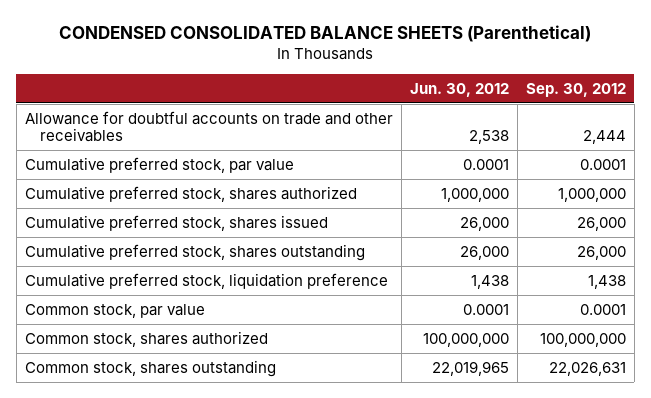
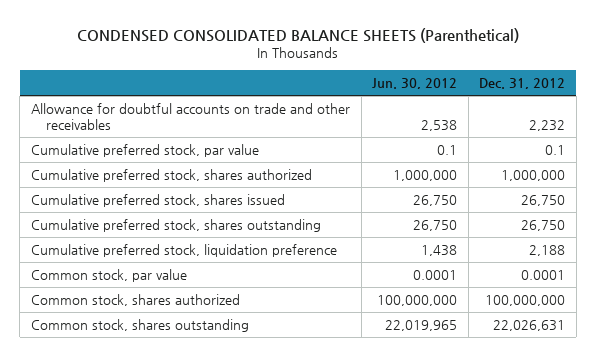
- | Jun. 30, 2012 | Sep. 30, 2012
+ | Jun. 30, 2012 | Dec. 31, 2012
- Cumulative preferred stock, par value | 0.0001 | 0.0001
+ Cumulative preferred stock, par value | 0.1 | 0.1
- Cumulative preferred stock, shares issued | 26,000 | 26,000
- Cumulative preferred stock, shares outstanding | 26,000 | 26,000
+ Cumulative preferred stock, shares issued | 26,750 | 26,750
+ Cumulative preferred stock, shares outstanding | 26,750 | 26,750

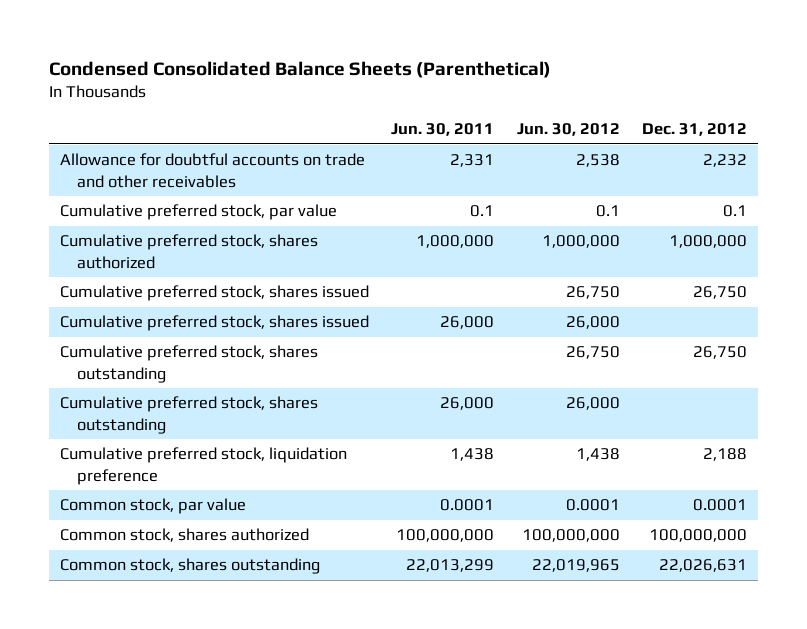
- CONDENSED CONSOLIDATED BALANCE SHEETS (Parenthetical)
+ Condensed Consolidated Balance Sheets (Parenthetical)
- | Jun. 30, 2012 | Dec. 31, 2012
+ | Jun. 30, 2011 | Jun. 30, 2012 | Dec. 31, 2012
+ Cumulative preferred stock, shares issued | 26,000 | 26,000 |
+ Cumulative preferred stock, shares outstanding | 26,000 | 26,000 |

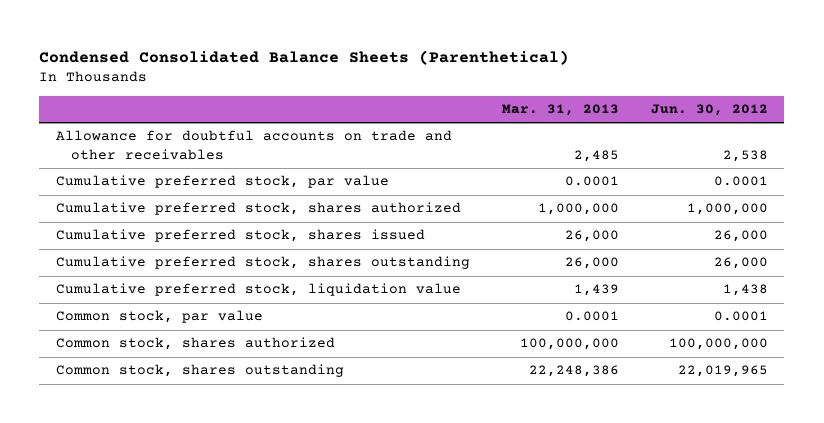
- | Jun. 30, 2011 | Jun. 30, 2012 | Dec. 31, 2012
+ | Mar. 31, 2013 | Jun. 30, 2012
- Cumulative preferred stock, par value | 0.1 | 0.1 | 0.1
+ Cumulative preferred stock, par value | 0.0001 | 0.0001
- Cumulative preferred stock, shares issued | | 26,750 | 26,750
- Cumulative preferred stock, shares outstanding | | 26,750 | 26,750
- Cumulative preferred stock, liquidation preference | 1,438 | 1,438 | 2,188
+ Cumulative preferred stock, liquidation value | 1,439 | 1,438

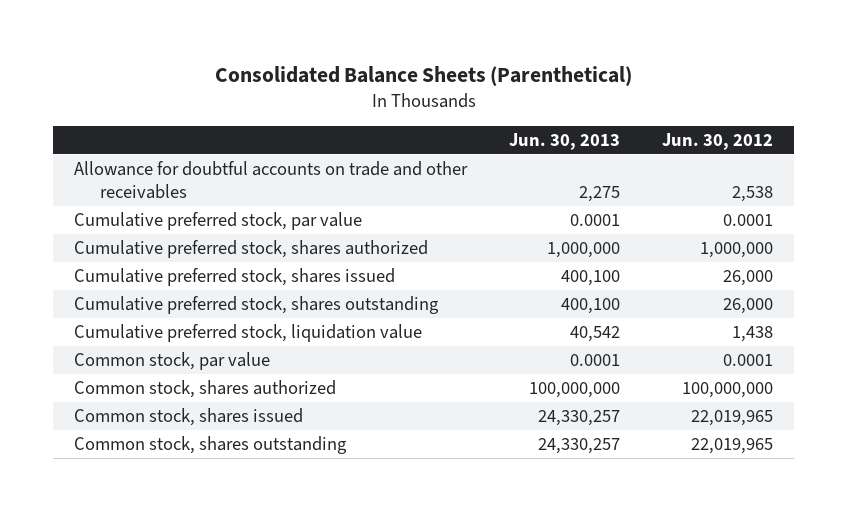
- Condensed Consolidated Balance Sheets (Parenthetical)
+ Consolidated Balance Sheets (Parenthetical)
- | Mar. 31, 2013 | Jun. 30, 2012
+ | Jun. 30, 2013 | Jun. 30, 2012
+ Common stock, shares issued | 24,330,257 | 22,019,965

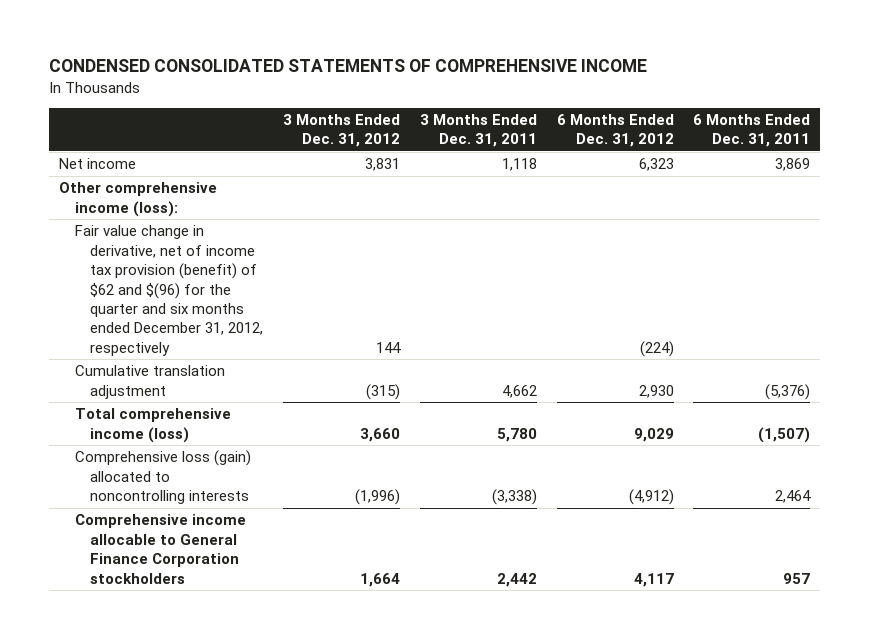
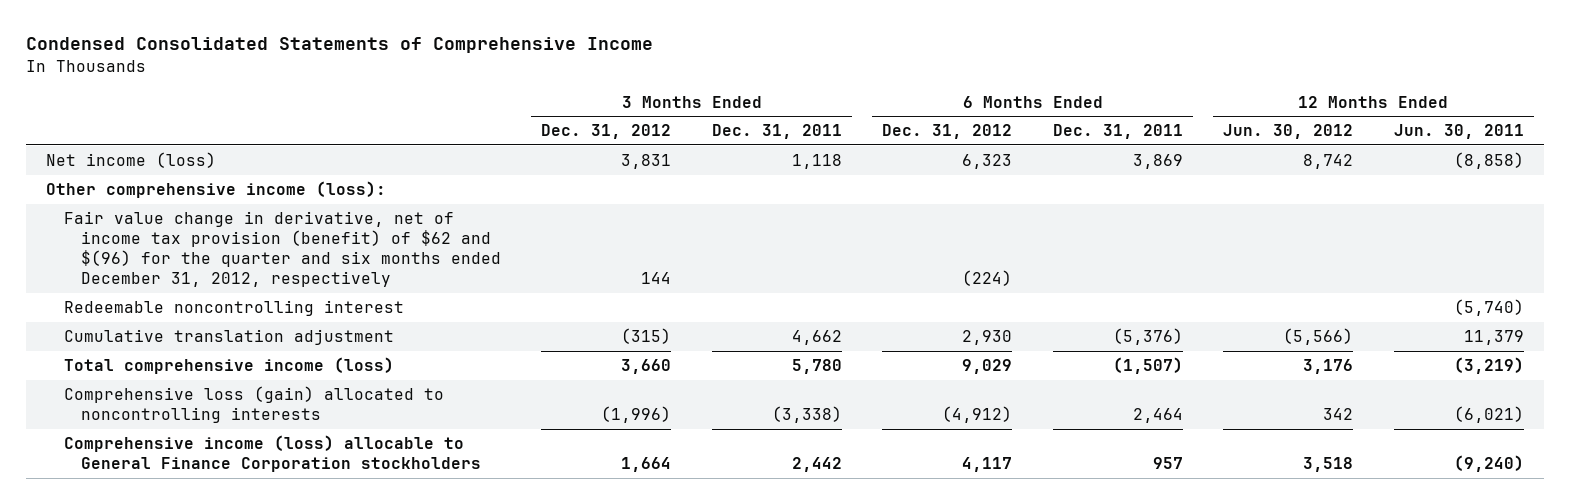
- CONDENSED CONSOLIDATED STATEMENTS OF COMPREHENSIVE INCOME
+ Condensed Consolidated Statements of Comprehensive Income
- | 3 Months Ended Dec. 31, 2012 | 3 Months Ended Dec. 31, 2011 | 6 Months Ended Dec. 31, 2012 | 6 Months Ended Dec. 31, 2011
+ | 3 Months Ended Dec. 31, 2012 | 3 Months Ended Dec. 31, 2011 | 6 Months Ended Dec. 31, 2012 | 6 Months Ended Dec. 31, 2011 | 12 Months Ended Jun. 30, 2012 | 12 Months Ended Jun. 30, 2011
- Net income | 3,831 | 1,118 | 6,323 | 3,869
+ Net income (loss) | 3,831 | 1,118 | 6,323 | 3,869 | 8,742 | (8,858)
+ Redeemable noncontrolling interest | | | | | | (5,740)
- Comprehensive income allocable to General Finance Corporation stockholders | 1,664 | 2,442 | 4,117 | 957
+ Comprehensive income (loss) allocable to General Finance Corporation stockholders | 1,664 | 2,442 | 4,117 | 957 | 3,518 | (9,240)

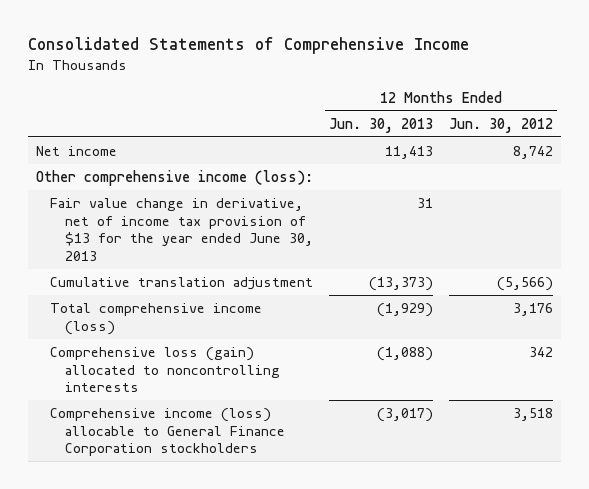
- Condensed Consolidated Statements of Comprehensive Income
+ Consolidated Statements of Comprehensive Income
- | 3 Months Ended Dec. 31, 2012 | 3 Months Ended Dec. 31, 2011 | 6 Months Ended Dec. 31, 2012 | 6 Months Ended Dec. 31, 2011 | 12 Months Ended Jun. 30, 2012 | 12 Months Ended Jun. 30, 2011
+ | 12 Months Ended Jun. 30, 2013 | 12 Months Ended Jun. 30, 2012
- Net income (loss) | 3,831 | 1,118 | 6,323 | 3,869 | 8,742 | (8,858)
+ Net income | 11,413 | 8,742
- Fair value change in derivative, net of income tax provision (benefit) of $62 and $(96) for the quarter and six months ended December 31, 2012, respectively | 144 | | (224) | | |
- Redeemable noncontrolling interest | | | | | | (5,740)
+ Fair value change in derivative, net of income tax provision of $13 for the year ended June 30, 2013 | 31 |

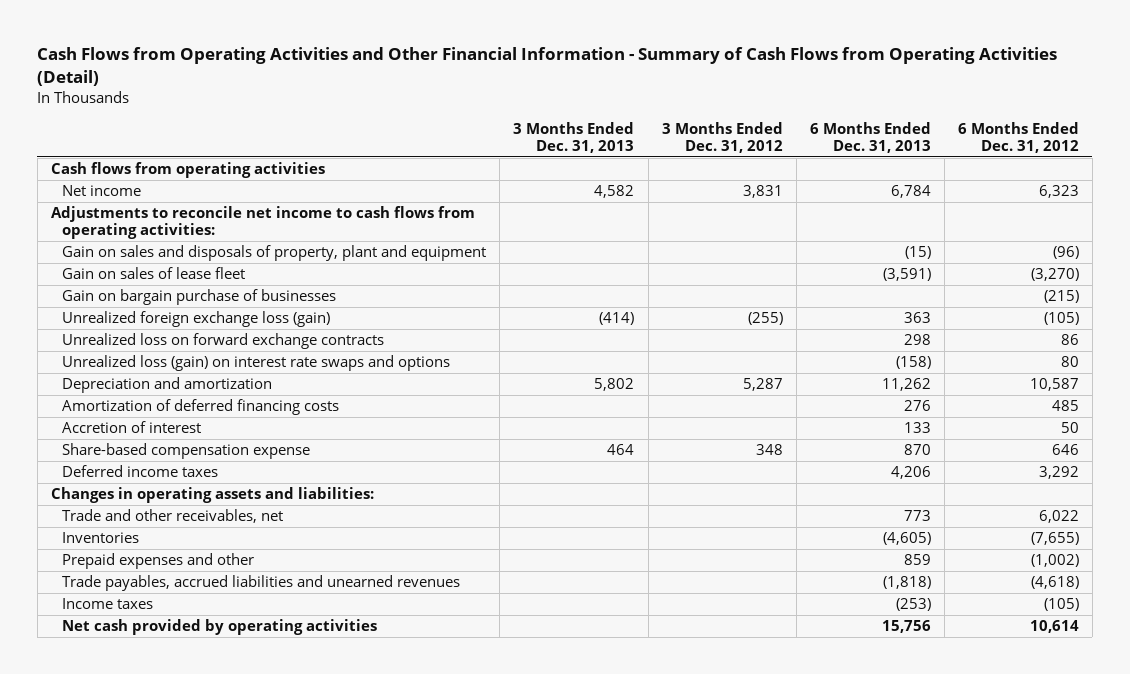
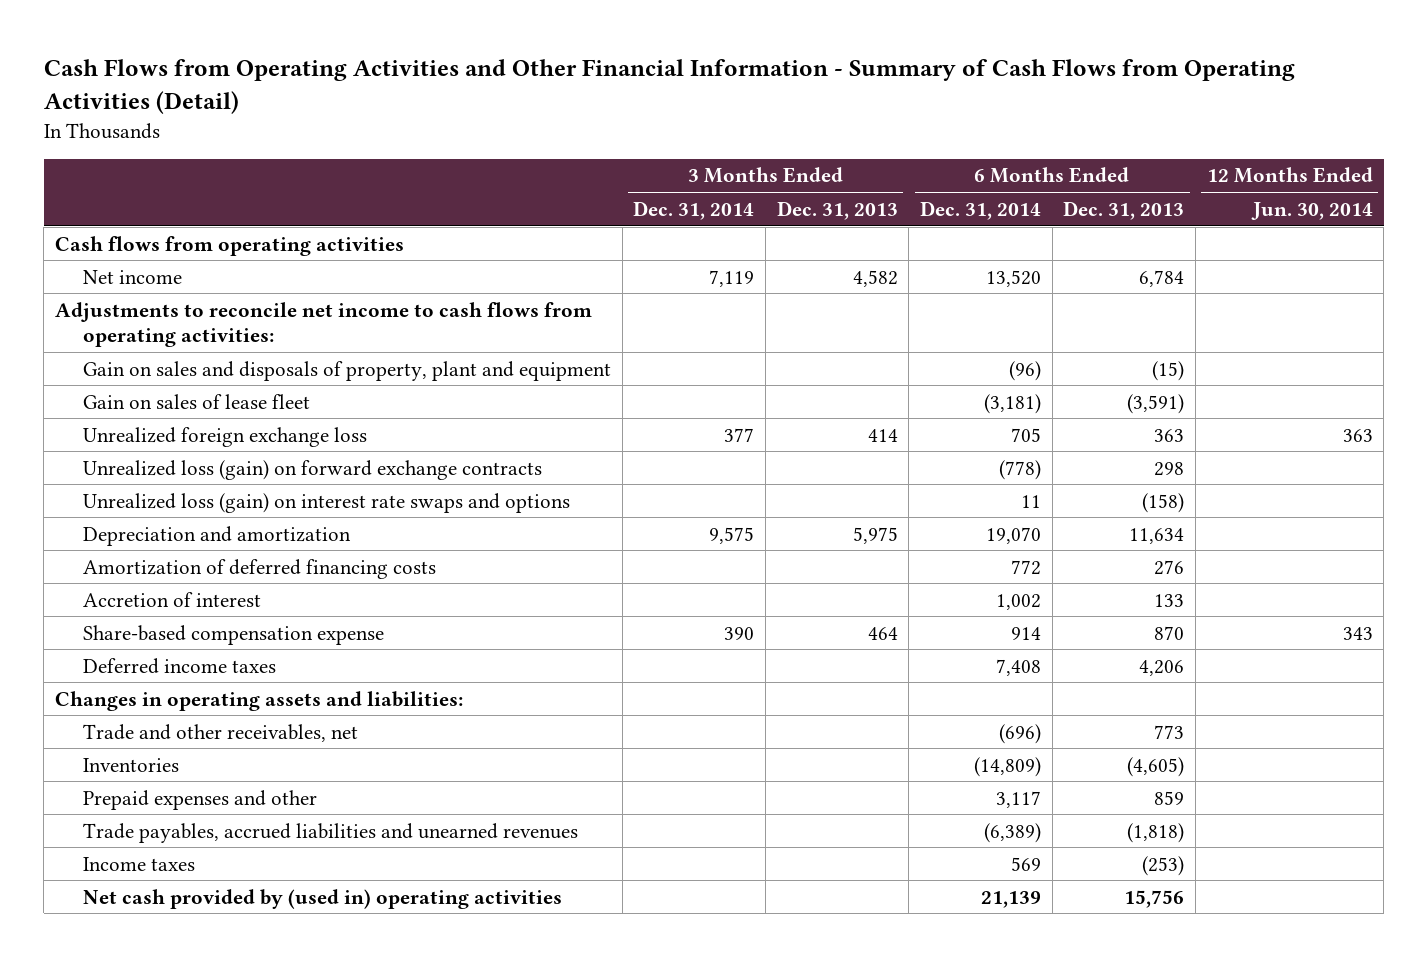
- | 3 Months Ended Dec. 31, 2013 | 3 Months Ended Dec. 31, 2012 | 6 Months Ended Dec. 31, 2013 | 6 Months Ended Dec. 31, 2012
+ | 3 Months Ended Dec. 31, 2014 | 3 Months Ended Dec. 31, 2013 | 6 Months Ended Dec. 31, 2014 | 6 Months Ended Dec. 31, 2013 | 12 Months Ended Jun. 30, 2014
- Gain on bargain purchase of businesses | | | | (215)
- Unrealized foreign exchange loss (gain) | (414) | (255) | 363 | (105)
- Unrealized loss on forward exchange contracts | | | 298 | 86
+ Unrealized foreign exchange loss | 377 | 414 | 705 | 363 | 363
+ Unrealized loss (gain) on forward exchange contracts | | | (778) | 298 |
- Depreciation and amortization | 5,802 | 5,287 | 11,262 | 10,587
+ Depreciation and amortization | 9,575 | 5,975 | 19,070 | 11,634 |
- Net cash provided by operating activities | | | 15,756 | 10,614
+ Net cash provided by (used in) operating activities | | | 21,139 | 15,756 |

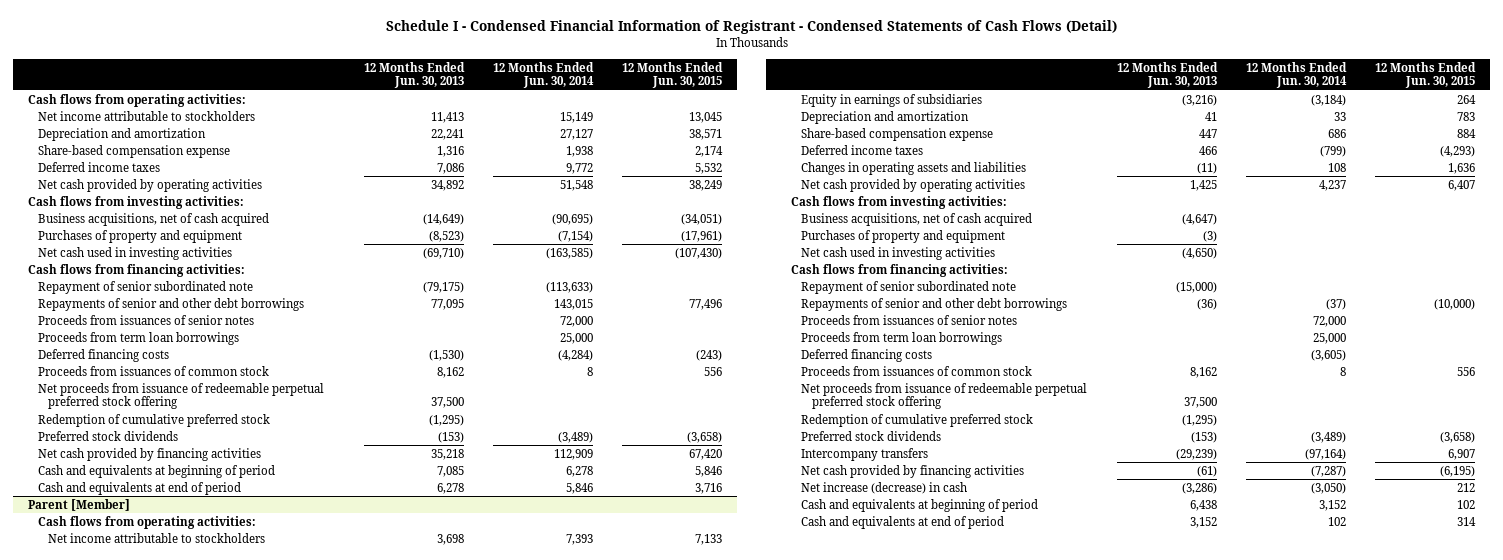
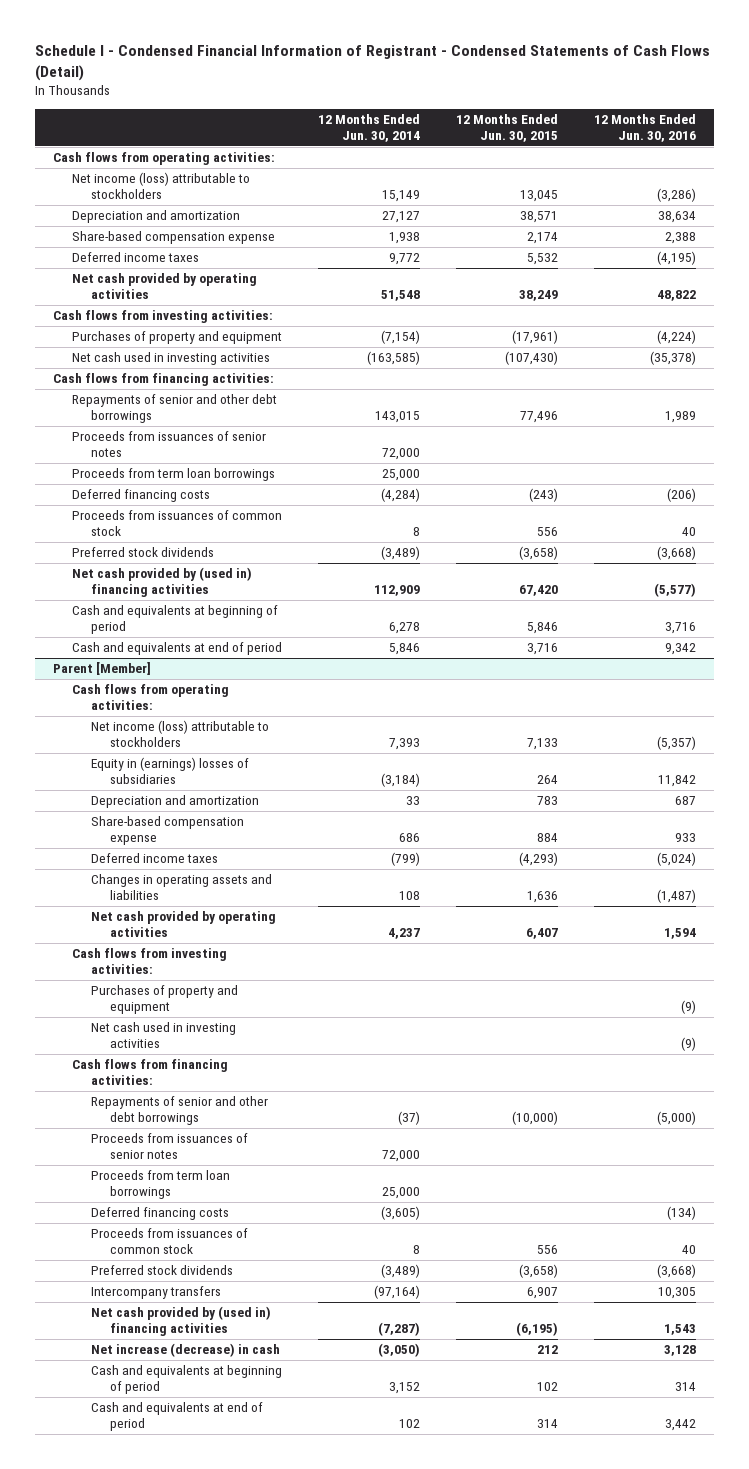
- | 12 Months Ended Jun. 30, 2013 | 12 Months Ended Jun. 30, 2014 | 12 Months Ended Jun. 30, 2015
+ | 12 Months Ended Jun. 30, 2014 | 12 Months Ended Jun. 30, 2015 | 12 Months Ended Jun. 30, 2016
- Net income attributable to stockholders | 11,413 | 15,149 | 13,045
+ Net income (loss) attributable to stockholders | 15,149 | 13,045 | (3,286)
- Business acquisitions, net of cash acquired | (14,649) | (90,695) | (34,051)
- Repayment of senior subordinated note | (79,175) | (113,633) |
- Net proceeds from issuance of redeemable perpetual preferred stock offering | 37,500 | |
- Redemption of cumulative preferred stock | (1,295) | |
- Net cash provided by financing activities | 35,218 | 112,909 | 67,420
+ Net cash provided by (used in) financing activities | 112,909 | 67,420 | (5,577)
@ Parent [Member]
- Net income attributable to stockholders | 3,698 | 7,393 | 7,133
- Equity in earnings of subsidiaries | (3,216) | (3,184) | 264
+ Net income (loss) attributable to stockholders | 7,393 | 7,133 | (5,357)
+ Equity in (earnings) losses of subsidiaries | (3,184) | 264 | 11,842
- Business acquisitions, net of cash acquired | (4,647) | |
- Repayment of senior subordinated note | (15,000) | |
- Net proceeds from issuance of redeemable perpetual preferred stock offering | 37,500 | |
- Redemption of cumulative preferred stock | (1,295) | |
- Net cash provided by financing activities | (61) | (7,287) | (6,195)
+ Net cash provided by (used in) financing activities | (7,287) | (6,195) | 1,543

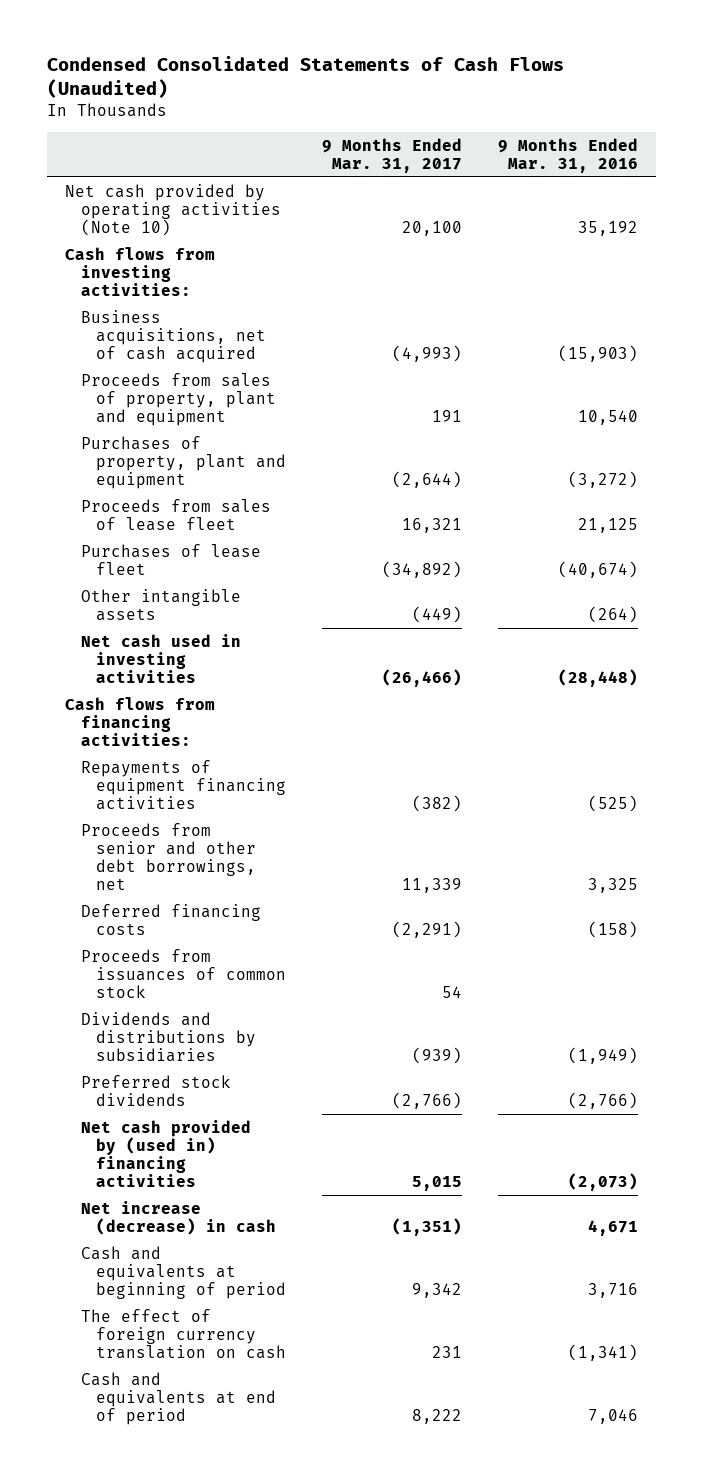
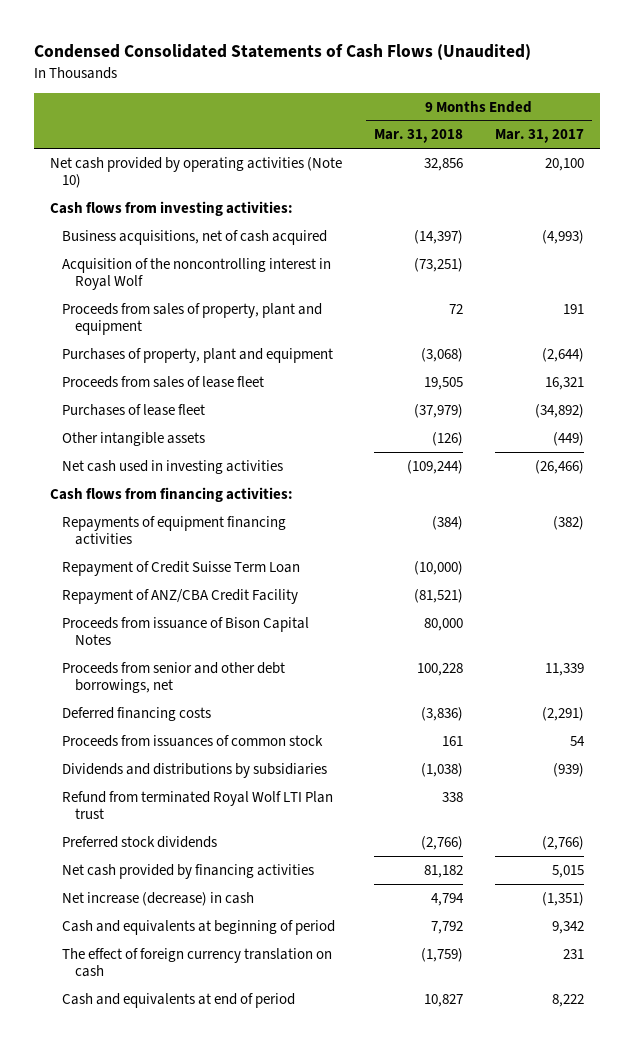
- | 9 Months Ended Mar. 31, 2017 | 9 Months Ended Mar. 31, 2016
+ | 9 Months Ended Mar. 31, 2018 | 9 Months Ended Mar. 31, 2017
+ Acquisition of the noncontrolling interest in Royal Wolf | (73,251) |
+ Repayment of Credit Suisse Term Loan | (10,000) |
+ Repayment of ANZ/CBA Credit Facility | (81,521) |
+ Proceeds from issuance of Bison Capital Notes | 80,000 |
+ Refund from terminated Royal Wolf LTI Plan trust | 338 |
- Net cash provided by (used in) financing activities | 5,015 | (2,073)
+ Net cash provided by financing activities | 81,182 | 5,015

